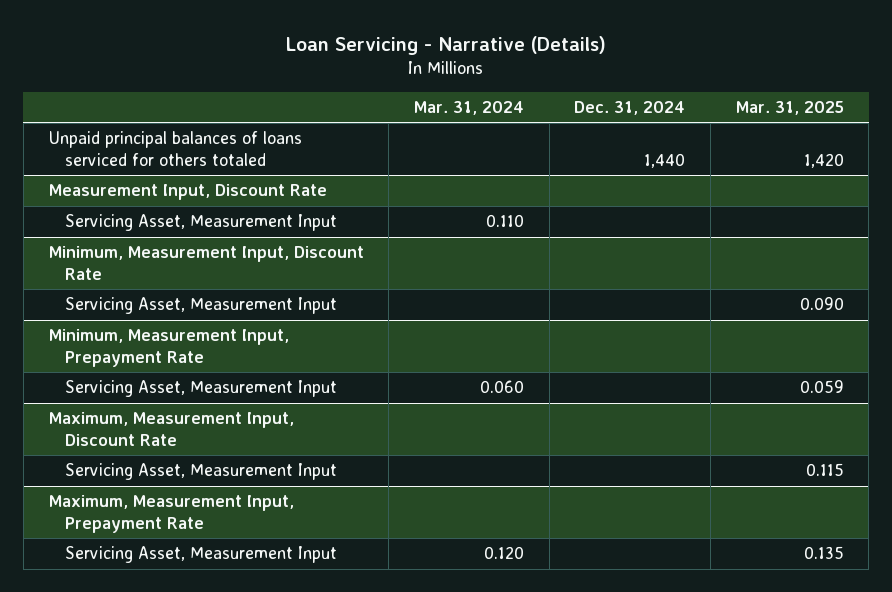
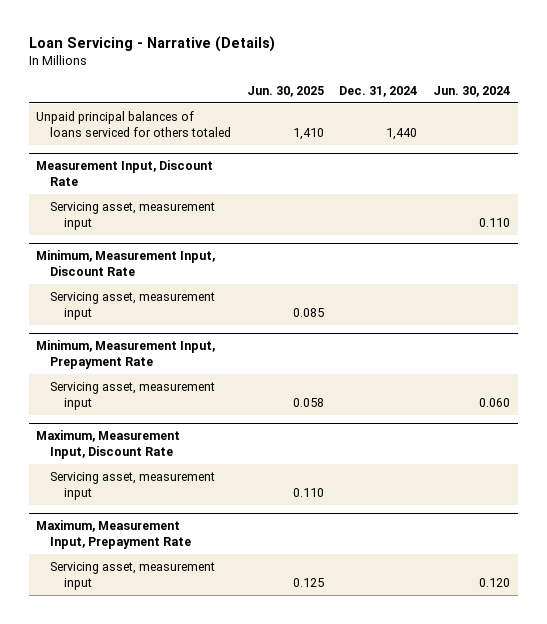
- | Mar. 31, 2024 | Dec. 31, 2024 | Mar. 31, 2025
+ | Jun. 30, 2025 | Dec. 31, 2024 | Jun. 30, 2024
@ Measurement Input, Discount Rate
- Servicing Asset, Measurement Input | 0.110 | |
+ Servicing asset, measurement input | | | 0.110
@ Minimum, Measurement Input, Discount Rate
- Servicing Asset, Measurement Input | | | 0.090
+ Servicing asset, measurement input | 0.085 | |
@ Minimum, Measurement Input, Prepayment Rate
- Servicing Asset, Measurement Input | 0.060 | | 0.059
+ Servicing asset, measurement input | 0.058 | | 0.060
@ Maximum, Measurement Input, Discount Rate
- Servicing Asset, Measurement Input | | | 0.115
+ Servicing asset, measurement input | 0.110 | |
@ Maximum, Measurement Input, Prepayment Rate
- Servicing Asset, Measurement Input | 0.120 | | 0.135
+ Servicing asset, measurement input | 0.125 | | 0.120

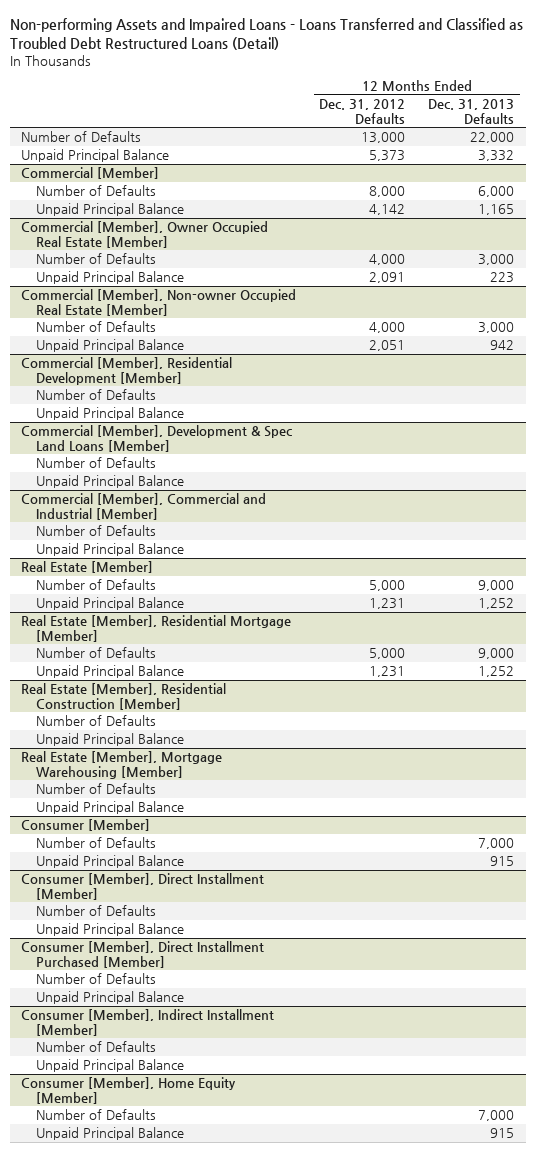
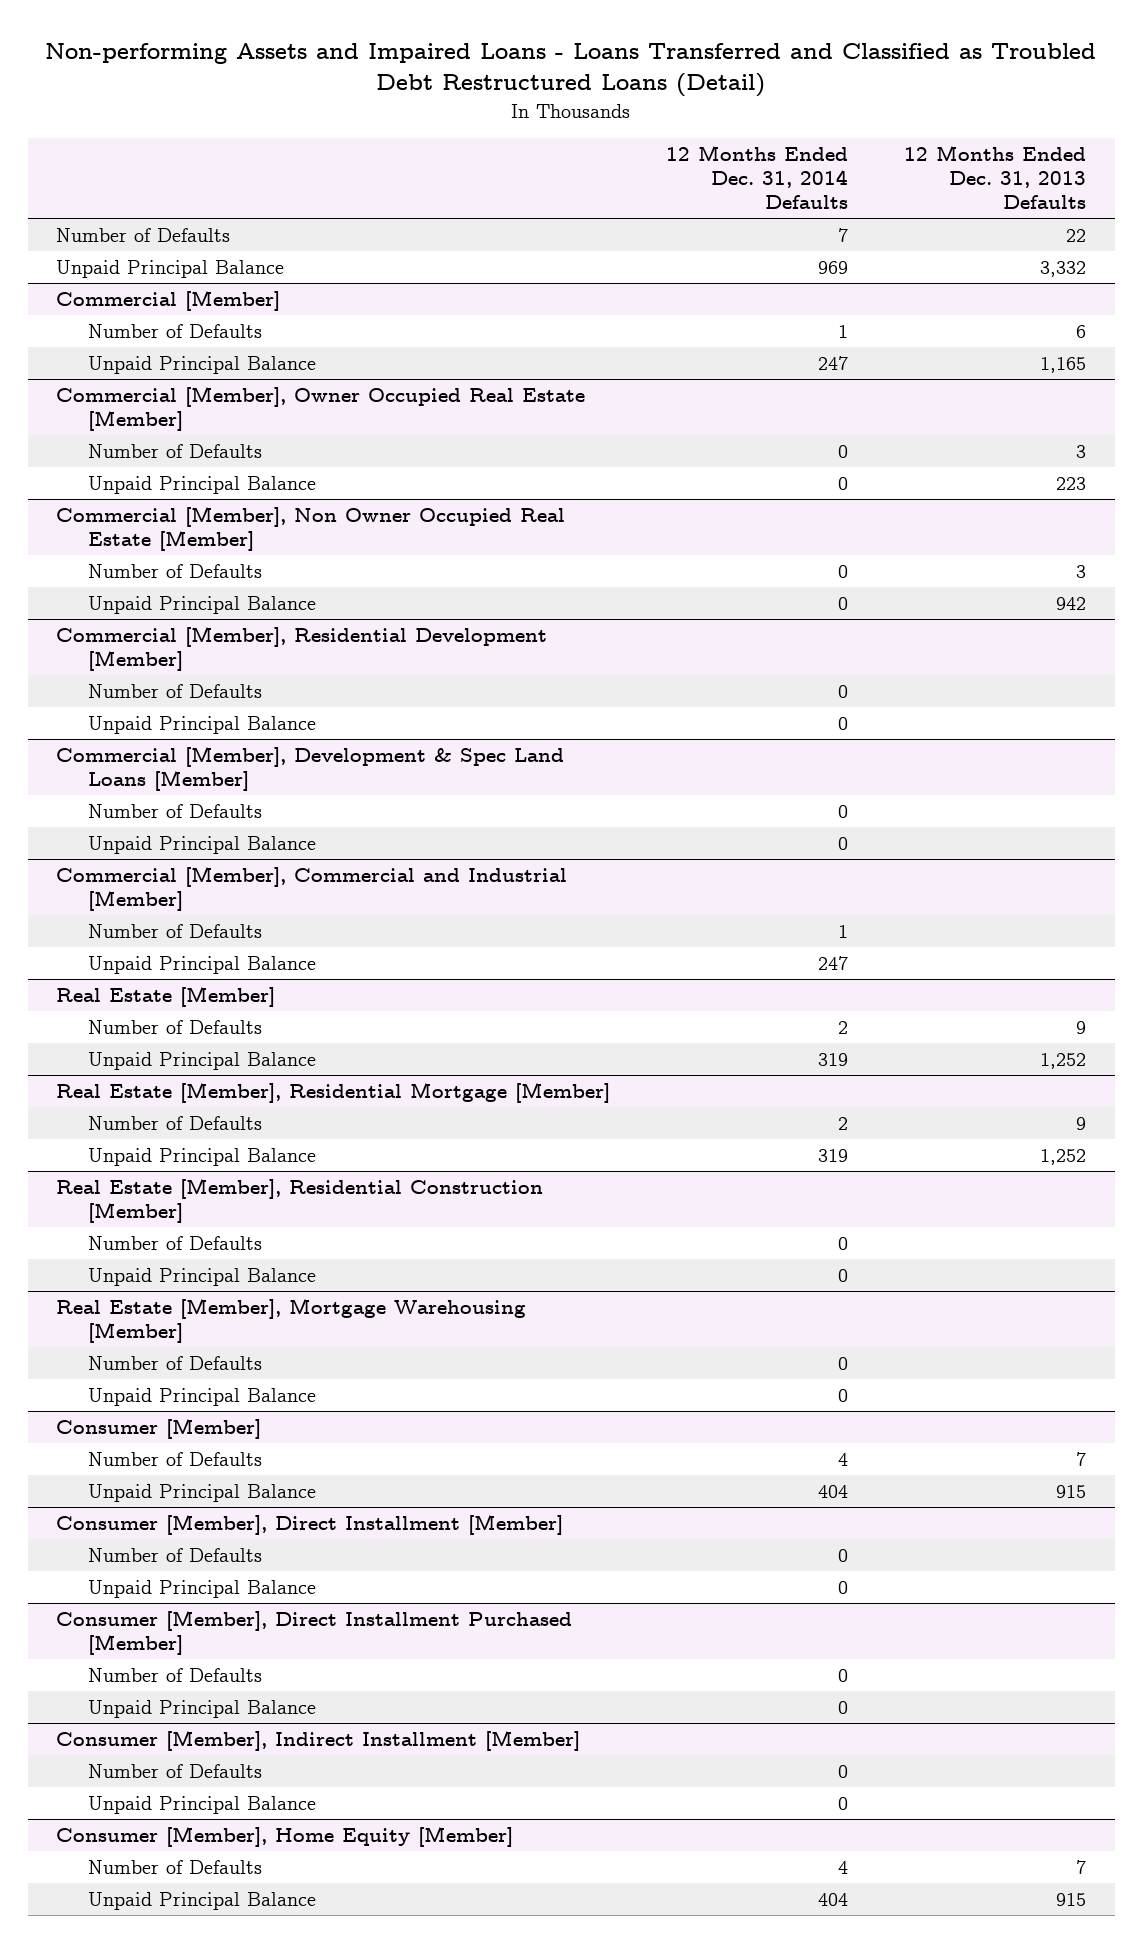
- | 12 Months Ended Dec. 31, 2012 Defaults | 12 Months Ended Dec. 31, 2013 Defaults
+ | 12 Months Ended Dec. 31, 2014 Defaults | 12 Months Ended Dec. 31, 2013 Defaults
- Number of Defaults | 13,000 | 22,000
+ Number of Defaults | 7 | 22
@ Commercial [Member]
- Number of Defaults | 8,000 | 6,000
+ Number of Defaults | 1 | 6
@ Commercial [Member], Owner Occupied Real Estate [Member]
- Number of Defaults | 4,000 | 3,000
+ Number of Defaults | 0 | 3
- Commercial [Member], Non-owner Occupied Real Estate [Member]
- Number of Defaults | 4,000 | 3,000
+ Commercial [Member], Non Owner Occupied Real Estate [Member]
+ Number of Defaults | 0 | 3
@ Real Estate [Member]
- Number of Defaults | 5,000 | 9,000
+ Number of Defaults | 2 | 9
@ Real Estate [Member], Residential Mortgage [Member]
- Number of Defaults | 5,000 | 9,000
+ Number of Defaults | 2 | 9
@ Consumer [Member]
- Number of Defaults | | 7,000
+ Number of Defaults | 4 | 7
@ Consumer [Member], Home Equity [Member]
- Number of Defaults | | 7,000
+ Number of Defaults | 4 | 7

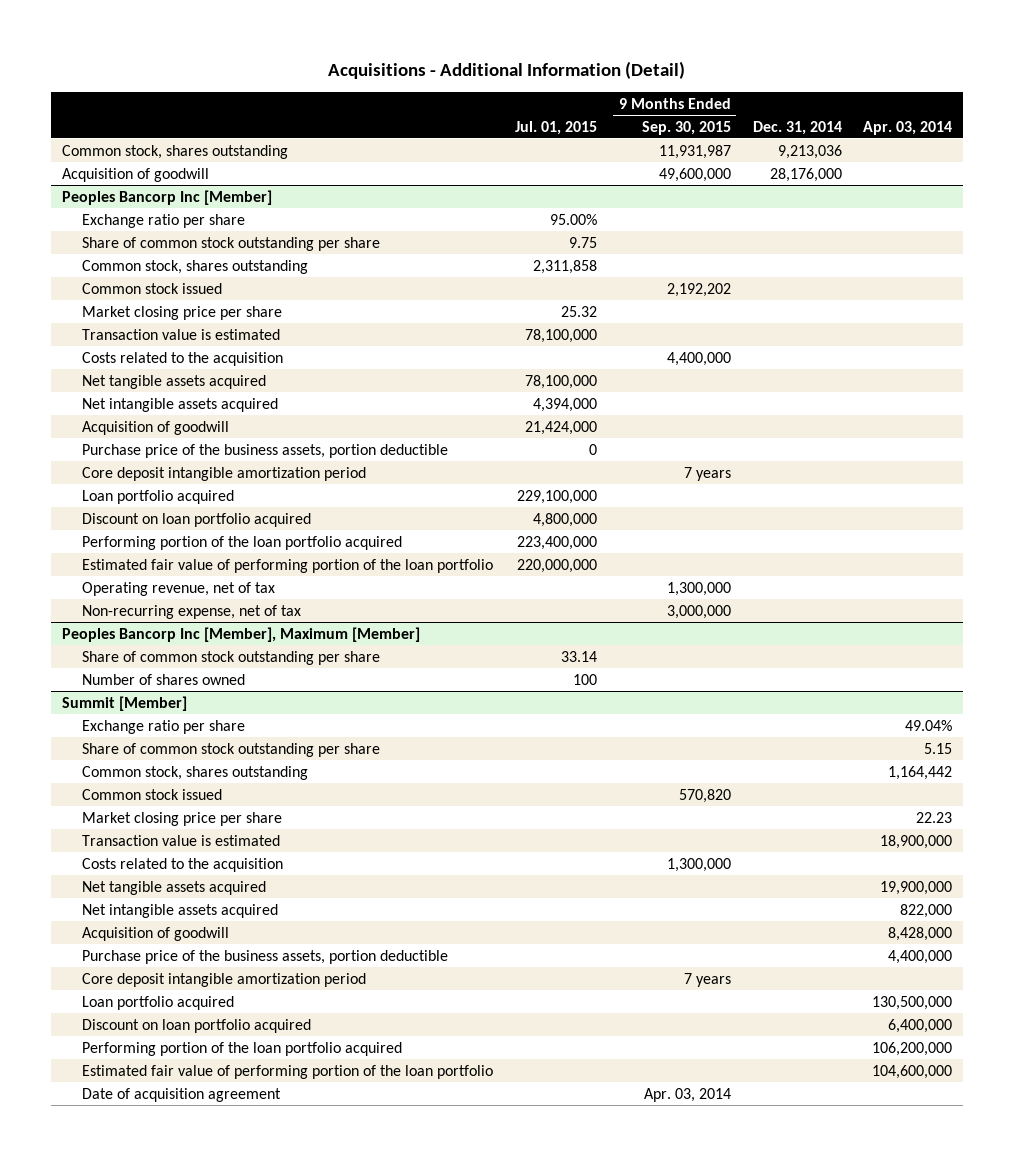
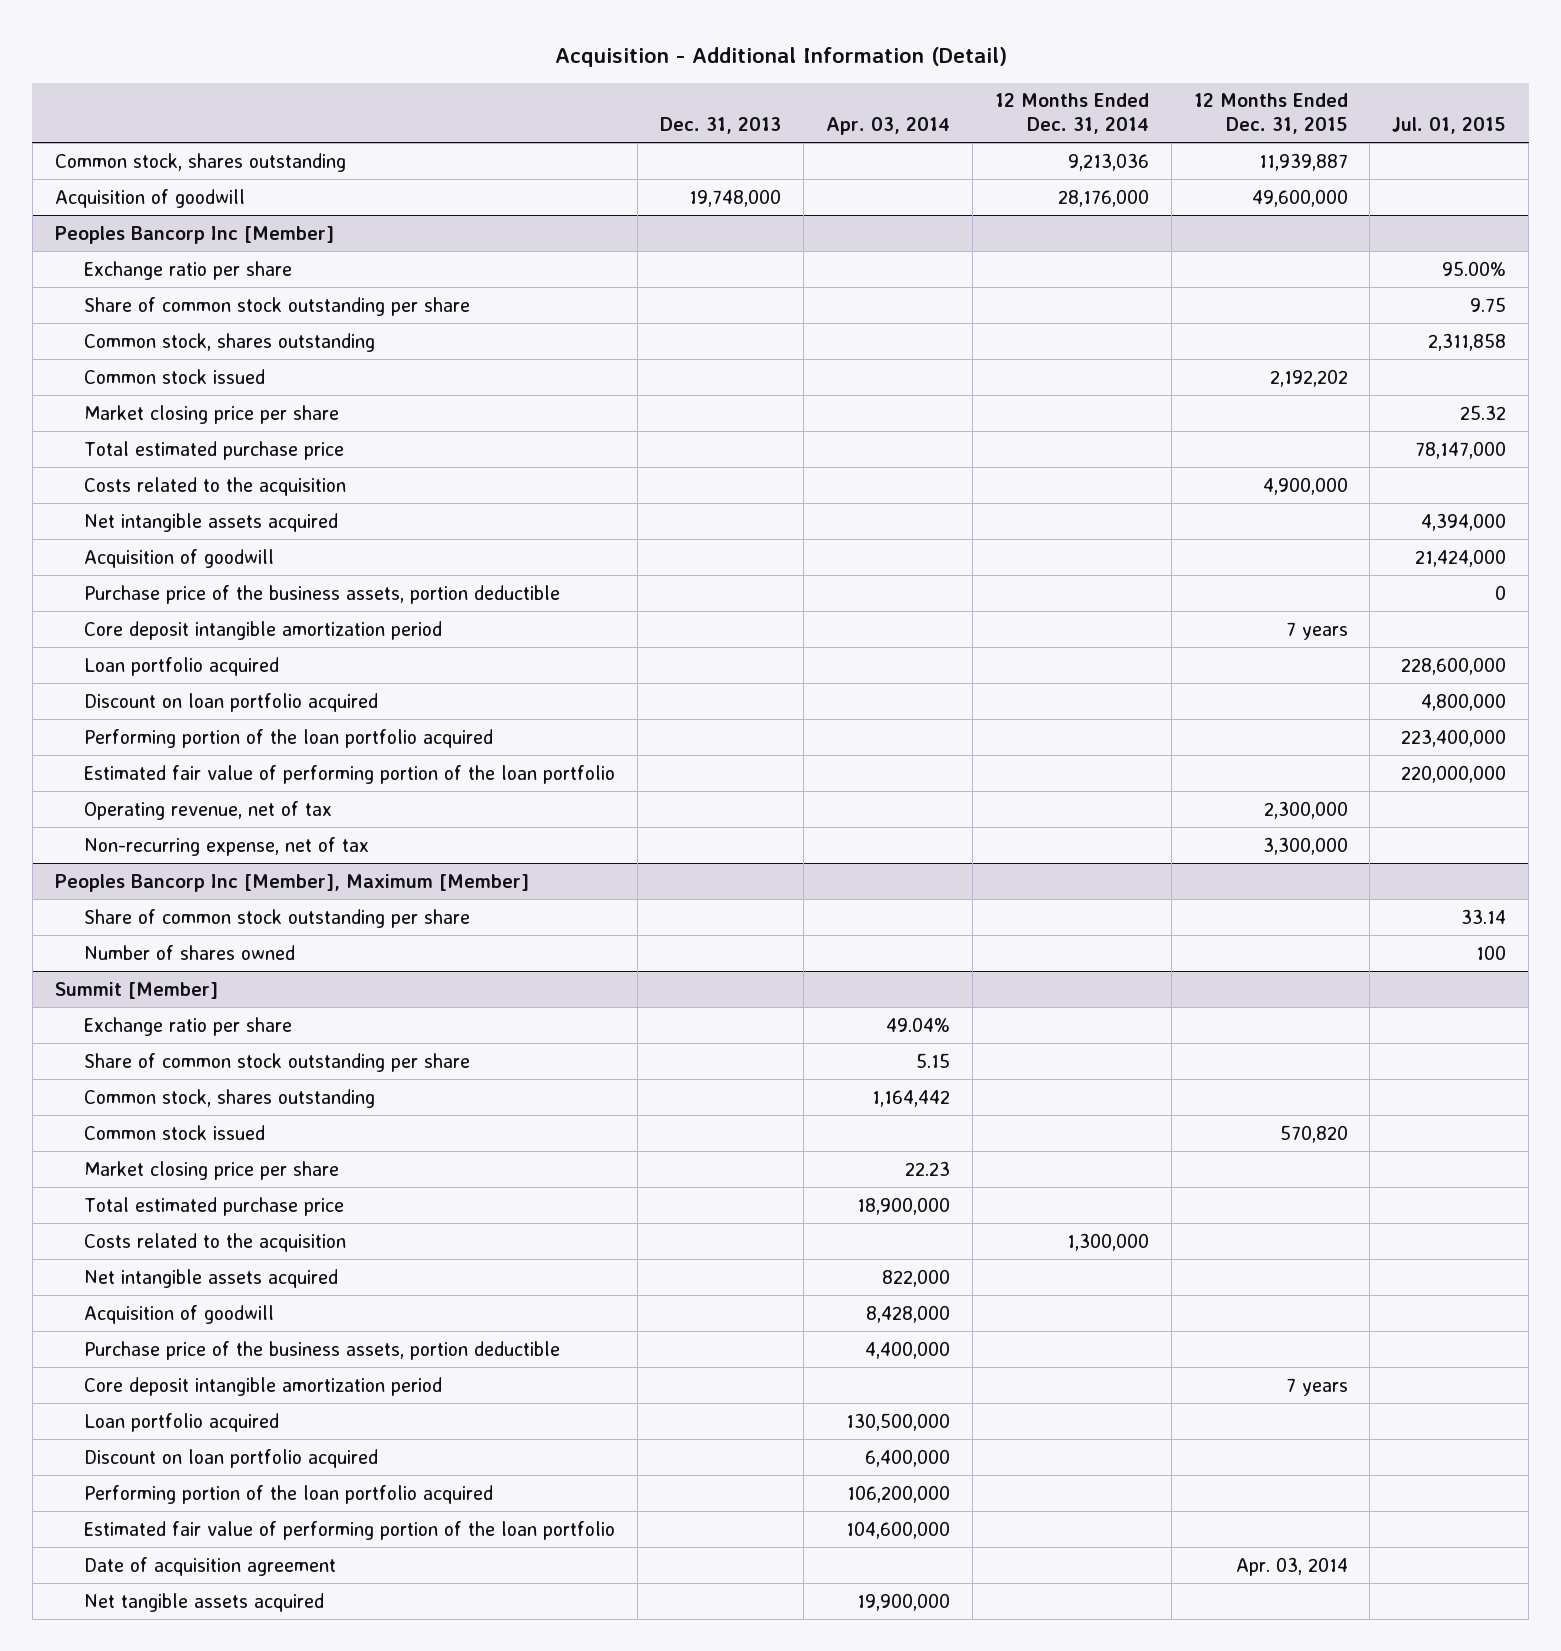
- Acquisitions - Additional Information (Detail)
+ Acquisition - Additional Information (Detail)
- | Jul. 01, 2015 | 9 Months Ended Sep. 30, 2015 | Dec. 31, 2014 | Apr. 03, 2014
+ | Dec. 31, 2013 | Apr. 03, 2014 | 12 Months Ended Dec. 31, 2014 | 12 Months Ended Dec. 31, 2015 | Jul. 01, 2015
@ Peoples Bancorp Inc [Member]
- Transaction value is estimated | 78,100,000 | | |
+ Total estimated purchase price | | | | | 78,147,000
- Net tangible assets acquired | 78,100,000 | | |
- Loan portfolio acquired | 229,100,000 | | |
+ Loan portfolio acquired | | | | | 228,600,000
@ Summit [Member]
- Transaction value is estimated | | | | 18,900,000
+ Total estimated purchase price | | 18,900,000 | | |
moved down: Net tangible assets acquired | | 19,900,000 | | |

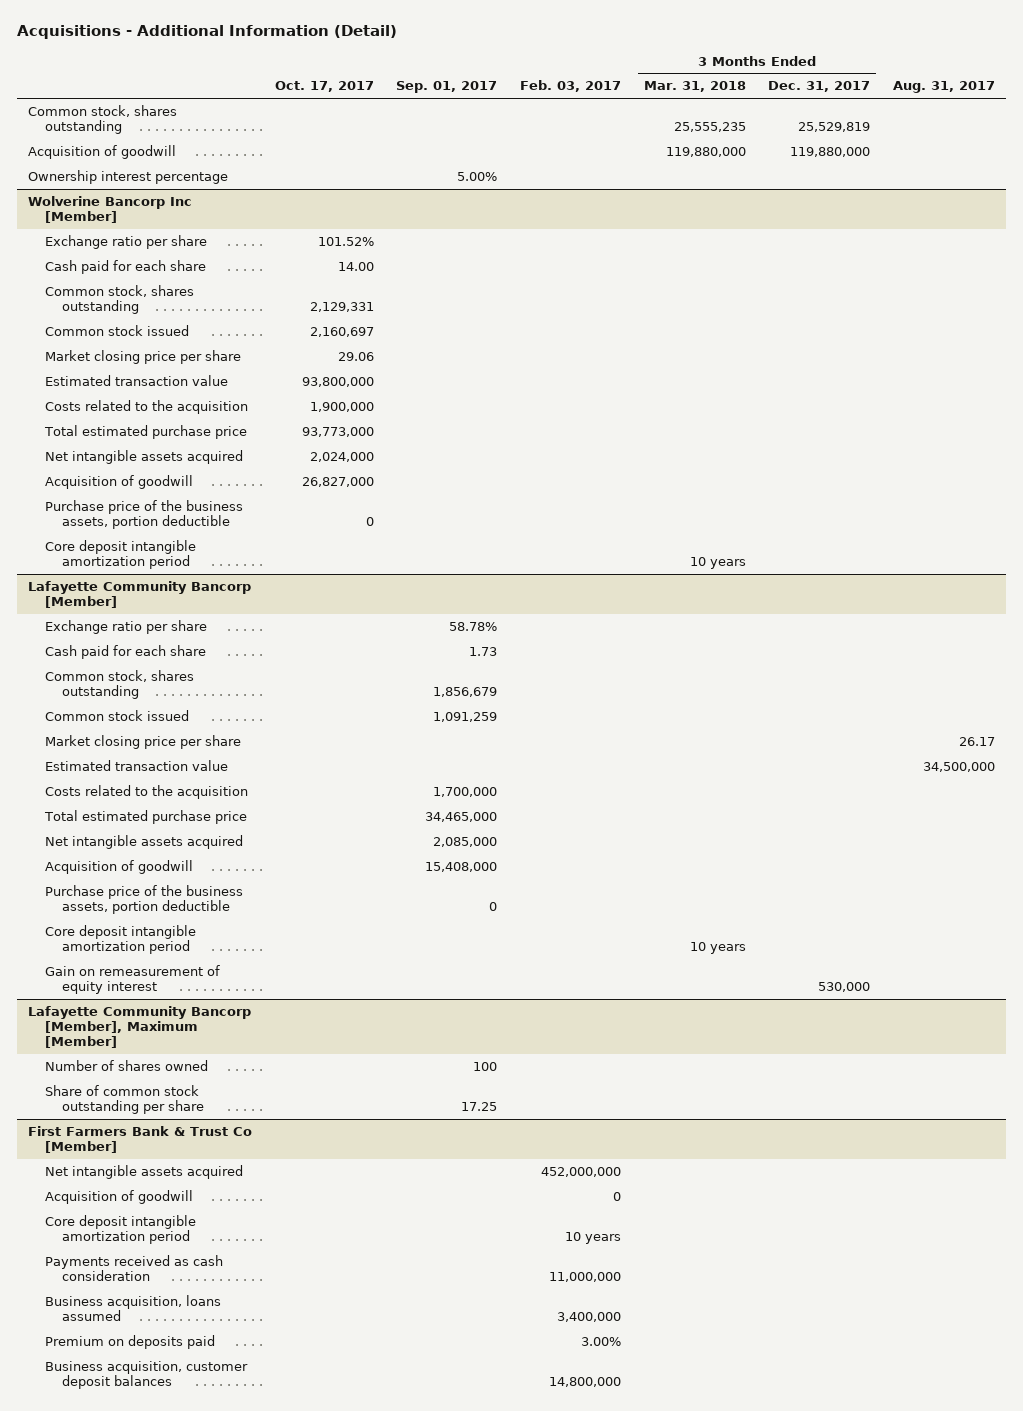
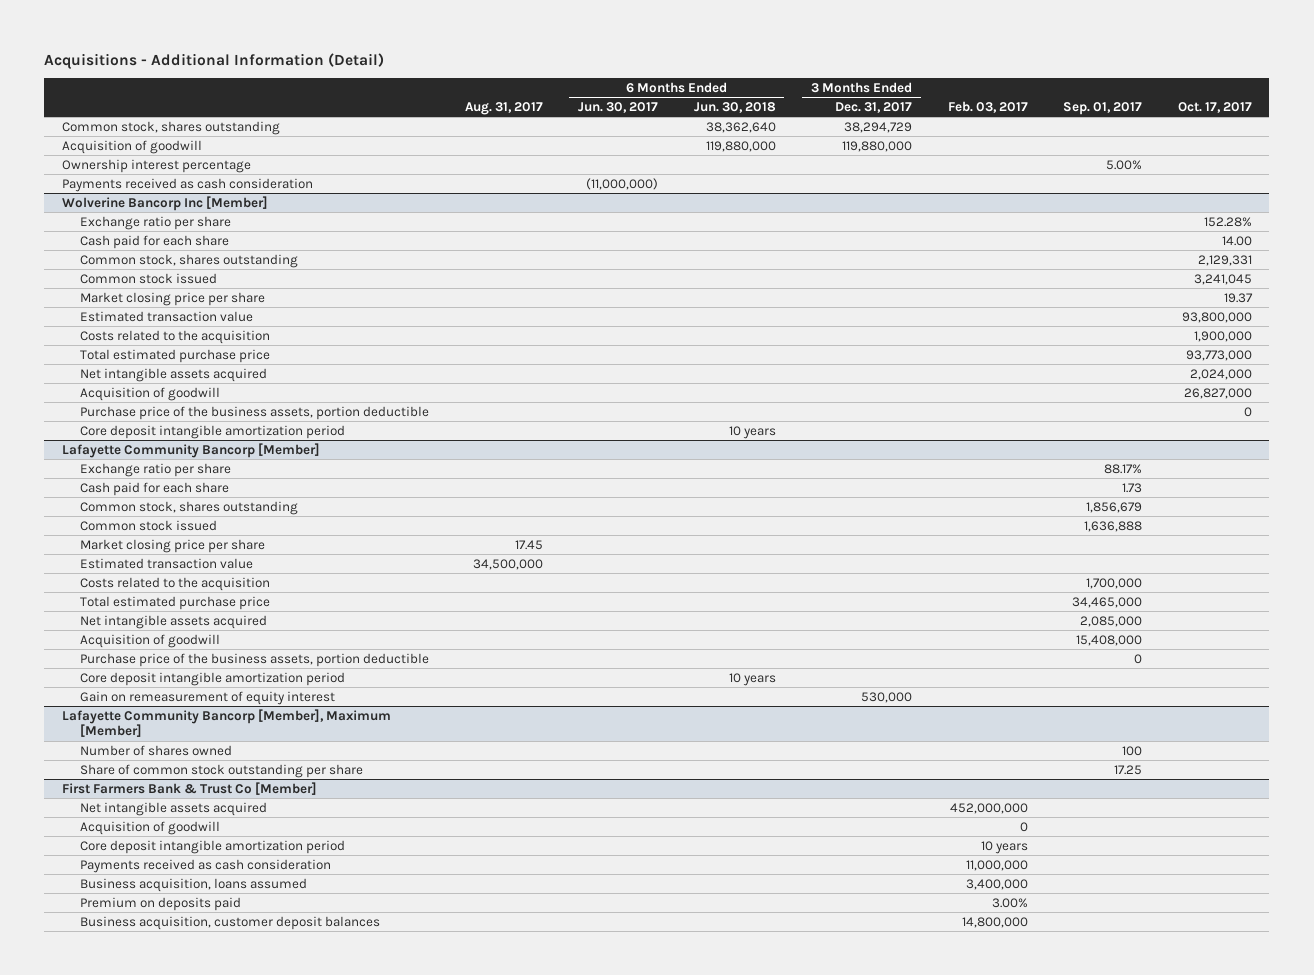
- | Oct. 17, 2017 | Sep. 01, 2017 | Feb. 03, 2017 | 3 Months Ended Mar. 31, 2018 | 3 Months Ended Dec. 31, 2017 | Aug. 31, 2017
+ | Aug. 31, 2017 | 6 Months Ended Jun. 30, 2017 | 6 Months Ended Jun. 30, 2018 | 3 Months Ended Dec. 31, 2017 | Feb. 03, 2017 | Sep. 01, 2017 | Oct. 17, 2017
- Common stock, shares outstanding | | | | 25,555,235 | 25,529,819 |
+ Common stock, shares outstanding | | | 38,362,640 | 38,294,729 | | |
+ Payments received as cash consideration | | (11,000,000) | | | | |
@ Wolverine Bancorp Inc [Member]
- Exchange ratio per share | 101.52% | | | | |
+ Exchange ratio per share | | | | | | | 152.28%
- Common stock issued | 2,160,697 | | | | |
- Market closing price per share | 29.06 | | | | |
+ Common stock issued | | | | | | | 3,241,045
+ Market closing price per share | | | | | | | 19.37
@ Lafayette Community Bancorp [Member]
- Exchange ratio per share | | 58.78% | | | |
+ Exchange ratio per share | | | | | | 88.17% |
- Common stock issued | | 1,091,259 | | | |
- Market closing price per share | | | | | | 26.17
+ Common stock issued | | | | | | 1,636,888 |
+ Market closing price per share | 17.45 | | | | | |

